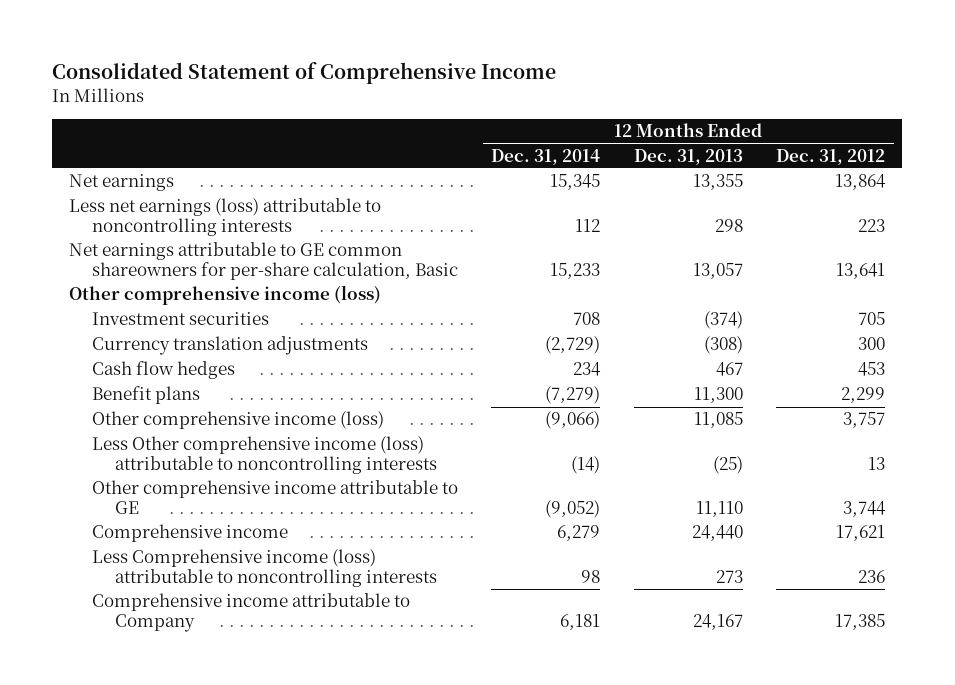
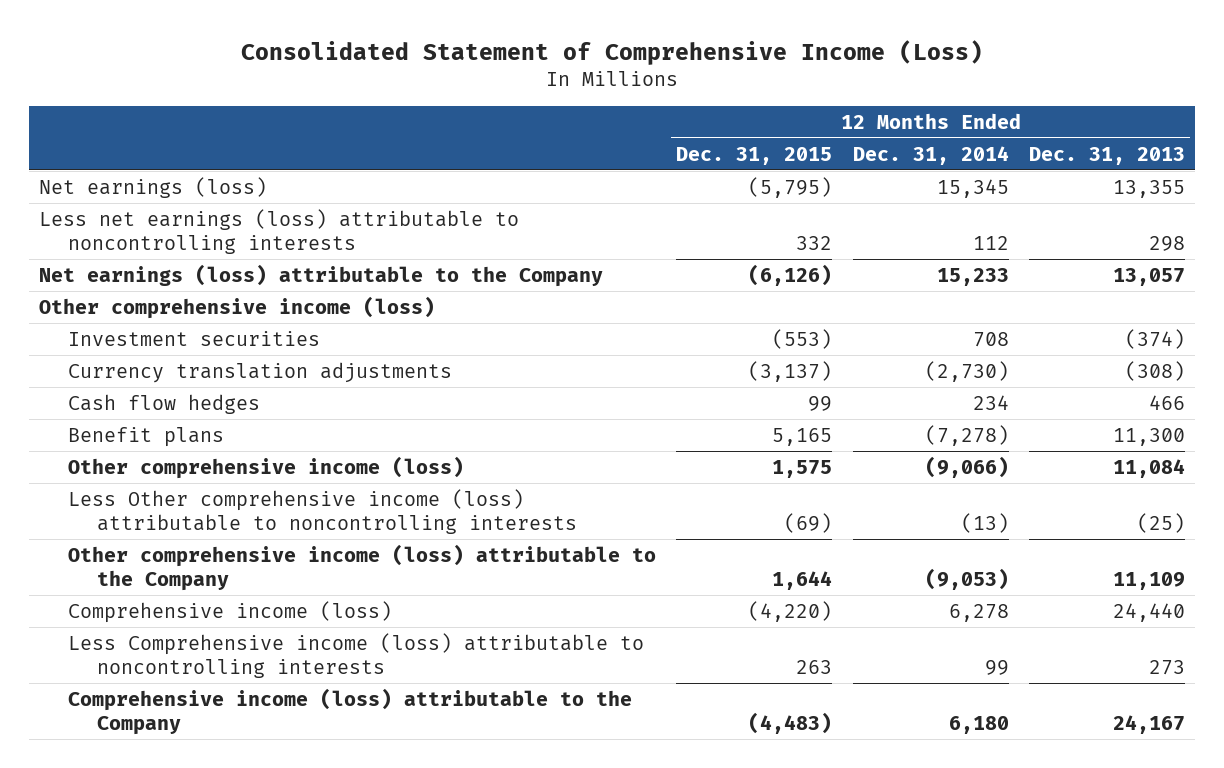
- Consolidated Statement of Comprehensive Income
+ Consolidated Statement of Comprehensive Income (Loss)
- | 12 Months Ended Dec. 31, 2014 | 12 Months Ended Dec. 31, 2013 | 12 Months Ended Dec. 31, 2012
+ | 12 Months Ended Dec. 31, 2015 | 12 Months Ended Dec. 31, 2014 | 12 Months Ended Dec. 31, 2013
- Net earnings | 15,345 | 13,355 | 13,864
+ Net earnings (loss) | (5,795) | 15,345 | 13,355
- Net earnings attributable to GE common shareowners for per-share calculation, Basic | 15,233 | 13,057 | 13,641
+ Net earnings (loss) attributable to the Company | (6,126) | 15,233 | 13,057
- Currency translation adjustments | (2,729) | (308) | 300
- Cash flow hedges | 234 | 467 | 453
- Benefit plans | (7,279) | 11,300 | 2,299
- Other comprehensive income (loss) | (9,066) | 11,085 | 3,757
- Less Other comprehensive income (loss) attributable to noncontrolling interests | (14) | (25) | 13
- Other comprehensive income attributable to GE | (9,052) | 11,110 | 3,744
- Comprehensive income | 6,279 | 24,440 | 17,621
- Less Comprehensive income (loss) attributable to noncontrolling interests | 98 | 273 | 236
- Comprehensive income attributable to Company | 6,181 | 24,167 | 17,385
+ Currency translation adjustments | (3,137) | (2,730) | (308)
+ Cash flow hedges | 99 | 234 | 466
+ Benefit plans | 5,165 | (7,278) | 11,300
+ Other comprehensive income (loss) | 1,575 | (9,066) | 11,084
+ Less Other comprehensive income (loss) attributable to noncontrolling interests | (69) | (13) | (25)
+ Other comprehensive income (loss) attributable to the Company | 1,644 | (9,053) | 11,109
+ Comprehensive income (loss) | (4,220) | 6,278 | 24,440
+ Less Comprehensive income (loss) attributable to noncontrolling interests | 263 | 99 | 273
+ Comprehensive income (loss) attributable to the Company | (4,483) | 6,180 | 24,167

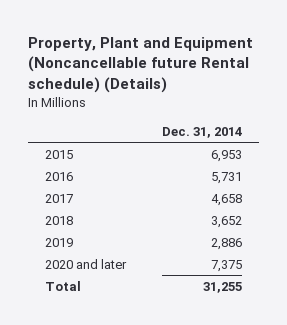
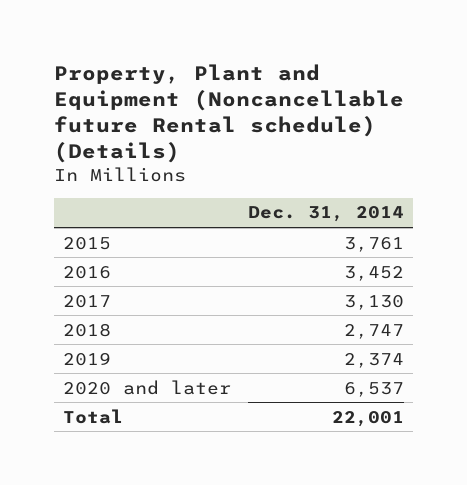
- 2015 | 6,953
- 2016 | 5,731
- 2017 | 4,658
- 2018 | 3,652
- 2019 | 2,886
- 2020 and later | 7,375
- Total | 31,255
+ 2015 | 3,761
+ 2016 | 3,452
+ 2017 | 3,130
+ 2018 | 2,747
+ 2019 | 2,374
+ 2020 and later | 6,537
+ Total | 22,001

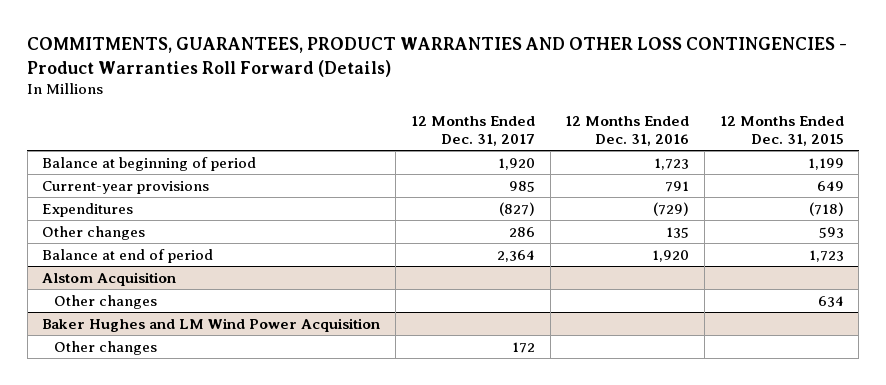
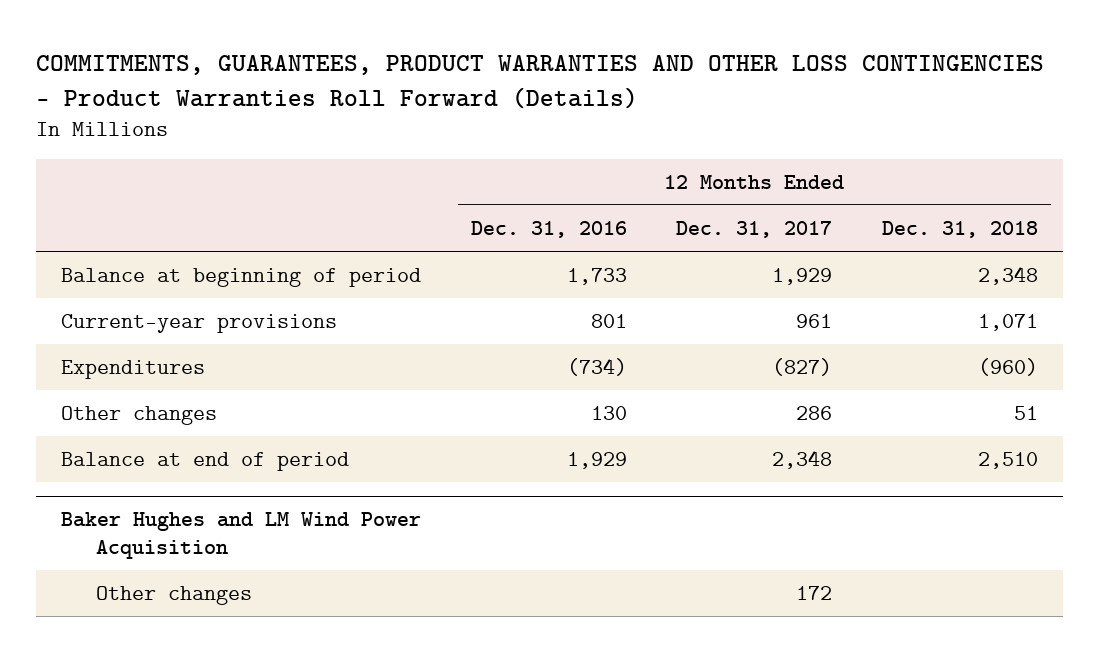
- | 12 Months Ended Dec. 31, 2017 | 12 Months Ended Dec. 31, 2016 | 12 Months Ended Dec. 31, 2015
+ | 12 Months Ended Dec. 31, 2016 | 12 Months Ended Dec. 31, 2017 | 12 Months Ended Dec. 31, 2018
- Balance at beginning of period | 1,920 | 1,723 | 1,199
- Current-year provisions | 985 | 791 | 649
- Expenditures | (827) | (729) | (718)
- Other changes | 286 | 135 | 593
- Balance at end of period | 2,364 | 1,920 | 1,723
- Alstom Acquisition
- Other changes | | | 634
+ Balance at beginning of period | 1,733 | 1,929 | 2,348
+ Current-year provisions | 801 | 961 | 1,071
+ Expenditures | (734) | (827) | (960)
+ Other changes | 130 | 286 | 51
+ Balance at end of period | 1,929 | 2,348 | 2,510

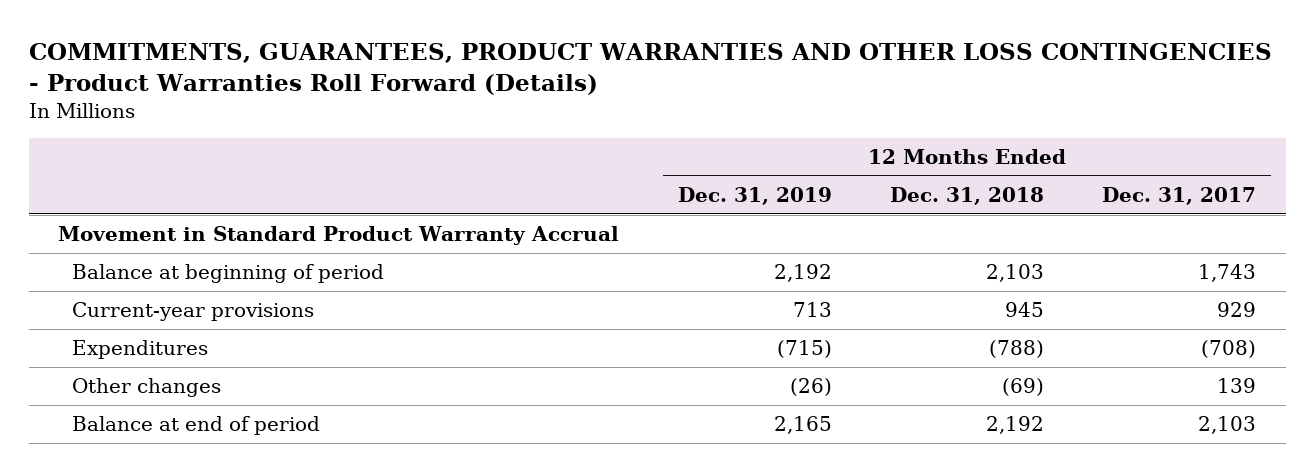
- | 12 Months Ended Dec. 31, 2016 | 12 Months Ended Dec. 31, 2017 | 12 Months Ended Dec. 31, 2018
+ | 12 Months Ended Dec. 31, 2019 | 12 Months Ended Dec. 31, 2018 | 12 Months Ended Dec. 31, 2017
- Balance at beginning of period | 1,733 | 1,929 | 2,348
- Current-year provisions | 801 | 961 | 1,071
- Expenditures | (734) | (827) | (960)
- Other changes | 130 | 286 | 51
- Balance at end of period | 1,929 | 2,348 | 2,510
- Baker Hughes and LM Wind Power Acquisition
- Other changes | | 172 |
+ Movement in Standard Product Warranty Accrual
+ Balance at beginning of period | 2,192 | 2,103 | 1,743
+ Current-year provisions | 713 | 945 | 929
+ Expenditures | (715) | (788) | (708)
+ Other changes | (26) | (69) | 139
+ Balance at end of period | 2,165 | 2,192 | 2,103

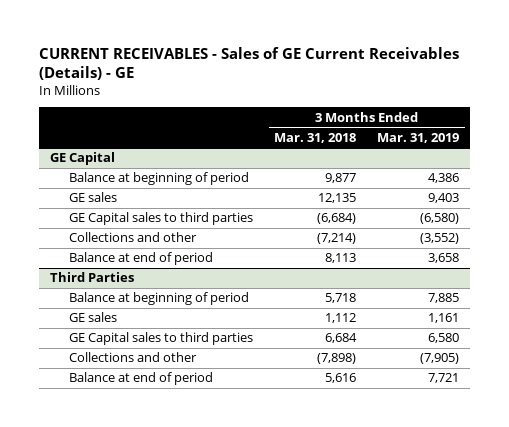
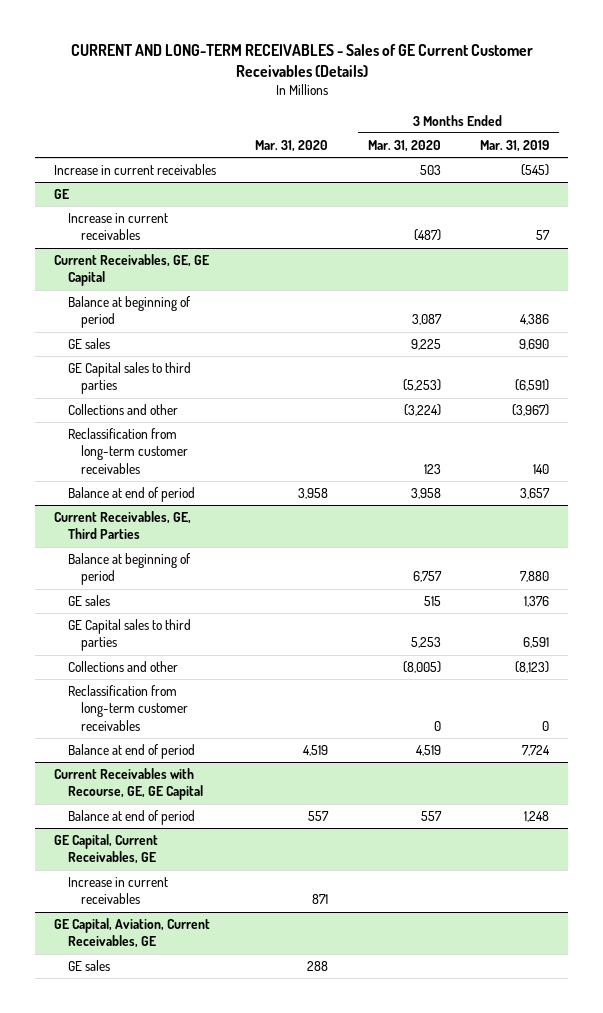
- CURRENT RECEIVABLES - Sales of GE Current Receivables (Details) - GE
+ CURRENT AND LONG-TERM RECEIVABLES - Sales of GE Current Customer Receivables (Details)
- | 3 Months Ended Mar. 31, 2018 | 3 Months Ended Mar. 31, 2019
+ | Mar. 31, 2020 | 3 Months Ended Mar. 31, 2020 | 3 Months Ended Mar. 31, 2019
- GE Capital
+ Increase in current receivables | | 503 | (545)
+ GE
+ Increase in current receivables | | (487) | 57
+ Current Receivables, GE, GE Capital
- GE sales | 12,135 | 9,403
- GE Capital sales to third parties | (6,684) | (6,580)
- Collections and other | (7,214) | (3,552)
- Balance at end of period | 8,113 | 3,658
- Third Parties
- Balance at beginning of period | 5,718 | 7,885
- GE sales | 1,112 | 1,161
- GE Capital sales to third parties | 6,684 | 6,580
- Collections and other | (7,898) | (7,905)
- Balance at end of period | 5,616 | 7,721
+ GE sales | | 9,225 | 9,690
+ GE Capital sales to third parties | | (5,253) | (6,591)
+ Collections and other | | (3,224) | (3,967)
+ Reclassification from long-term customer receivables | | 123 | 140
+ Balance at end of period | 3,958 | 3,958 | 3,657
+ Current Receivables, GE, Third Parties
+ Balance at beginning of period | | 6,757 | 7,880
+ GE sales | | 515 | 1,376
+ GE Capital sales to third parties | | 5,253 | 6,591
+ Collections and other | | (8,005) | (8,123)
+ Reclassification from long-term customer receivables | | 0 | 0
+ Balance at end of period | 4,519 | 4,519 | 7,724
+ Current Receivables with Recourse, GE, GE Capital
+ Balance at end of period | 557 | 557 | 1,248
+ GE Capital, Current Receivables, GE
+ Increase in current receivables | 871 | |
+ GE Capital, Aviation, Current Receivables, GE
+ GE sales | 288 | |

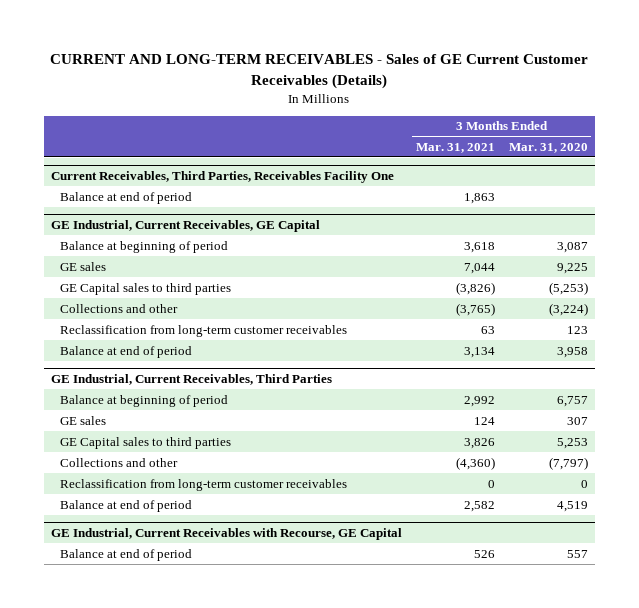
- | Mar. 31, 2020 | 3 Months Ended Mar. 31, 2020 | 3 Months Ended Mar. 31, 2019
+ | 3 Months Ended Mar. 31, 2021 | 3 Months Ended Mar. 31, 2020
- Increase in current receivables | | 503 | (545)
- GE
- Increase in current receivables | | (487) | 57
- Current Receivables, GE, GE Capital
+ Current Receivables, Third Parties, Receivables Facility One
+ Balance at end of period | 1,863 |
+ GE Industrial, Current Receivables, GE Capital
- Current Receivables, GE, Third Parties
+ GE Industrial, Current Receivables, Third Parties
- GE sales | | 515 | 1,376
+ GE sales | 124 | 307
- Collections and other | | (8,005) | (8,123)
+ Collections and other | (4,360) | (7,797)
- Current Receivables with Recourse, GE, GE Capital
+ GE Industrial, Current Receivables with Recourse, GE Capital
- GE Capital, Current Receivables, GE
- Increase in current receivables | 871 | |
- GE Capital, Aviation, Current Receivables, GE
- GE sales | 288 | |

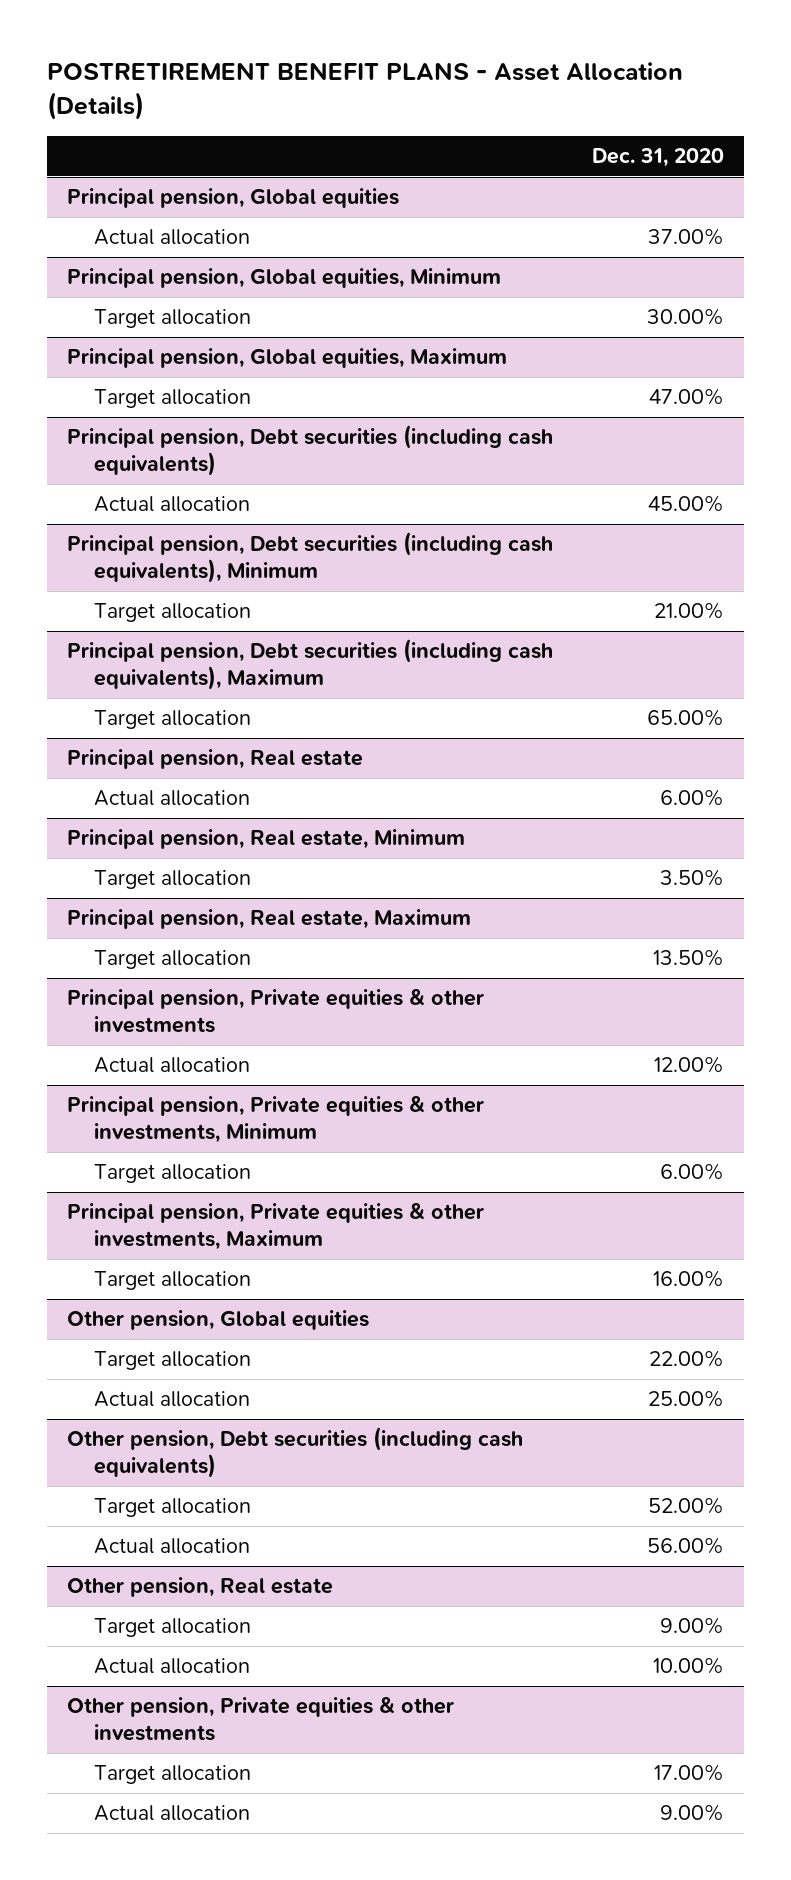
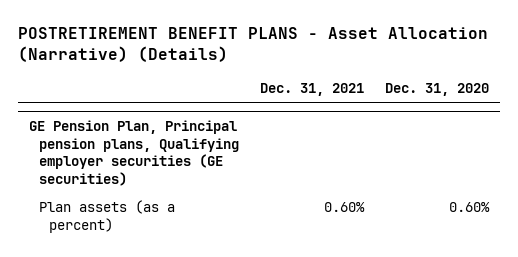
- POSTRETIREMENT BENEFIT PLANS - Asset Allocation (Details)
+ POSTRETIREMENT BENEFIT PLANS - Asset Allocation (Narrative) (Details)
- | Dec. 31, 2020
+ | Dec. 31, 2021 | Dec. 31, 2020
- Principal pension, Global equities
- Actual allocation | 37.00%
- Principal pension, Global equities, Minimum
- Target allocation | 30.00%
- Principal pension, Global equities, Maximum
- Target allocation | 47.00%
- Principal pension, Debt securities (including cash equivalents)
- Actual allocation | 45.00%
- Principal pension, Debt securities (including cash equivalents), Minimum
- Target allocation | 21.00%
- Principal pension, Debt securities (including cash equivalents), Maximum
- Target allocation | 65.00%
- Principal pension, Real estate
- Actual allocation | 6.00%
- Principal pension, Real estate, Minimum
- Target allocation | 3.50%
- Principal pension, Real estate, Maximum
- Target allocation | 13.50%
- Principal pension, Private equities & other investments
- Actual allocation | 12.00%
- Principal pension, Private equities & other investments, Minimum
- Target allocation | 6.00%
- Principal pension, Private equities & other investments, Maximum
- Target allocation | 16.00%
- Other pension, Global equities
- Target allocation | 22.00%
- Actual allocation | 25.00%
- Other pension, Debt securities (including cash equivalents)
- Target allocation | 52.00%
- Actual allocation | 56.00%
- Other pension, Real estate
- Target allocation | 9.00%
- Actual allocation | 10.00%
- Other pension, Private equities & other investments
- Target allocation | 17.00%
- Actual allocation | 9.00%
+ GE Pension Plan, Principal pension plans, Qualifying employer securities (GE securities)
+ Plan assets (as a percent) | 0.60% | 0.60%

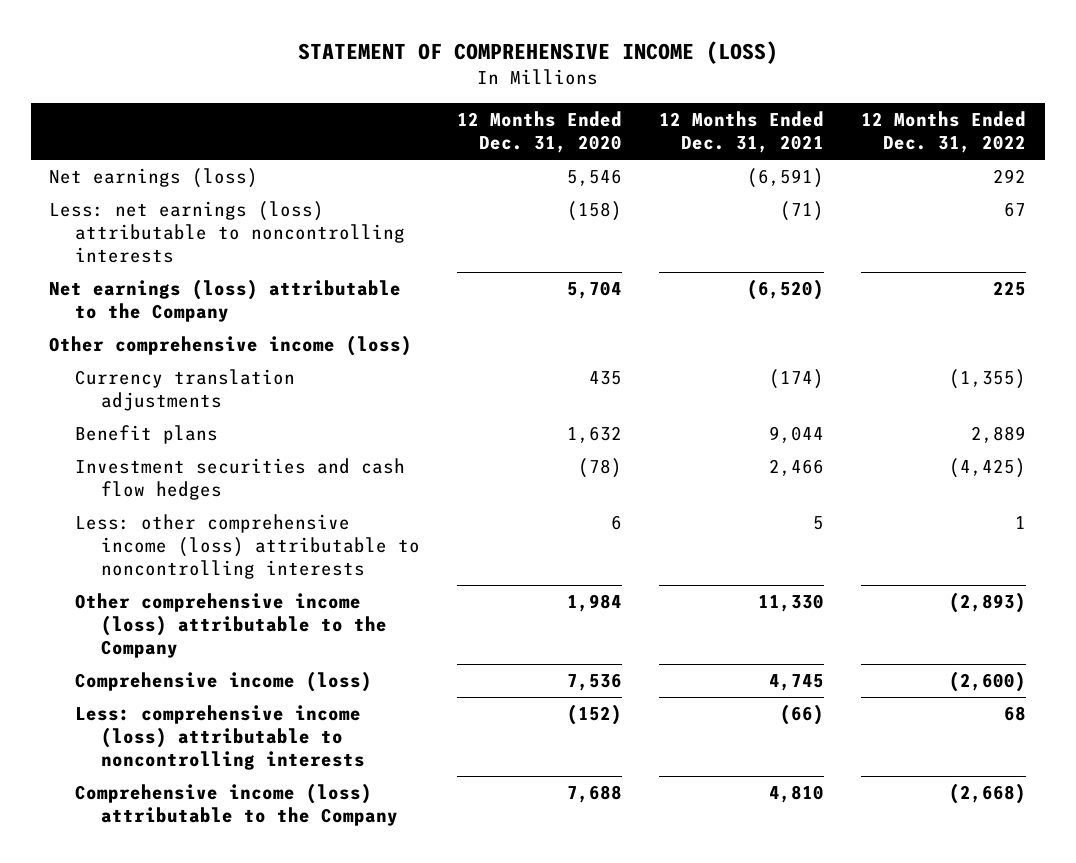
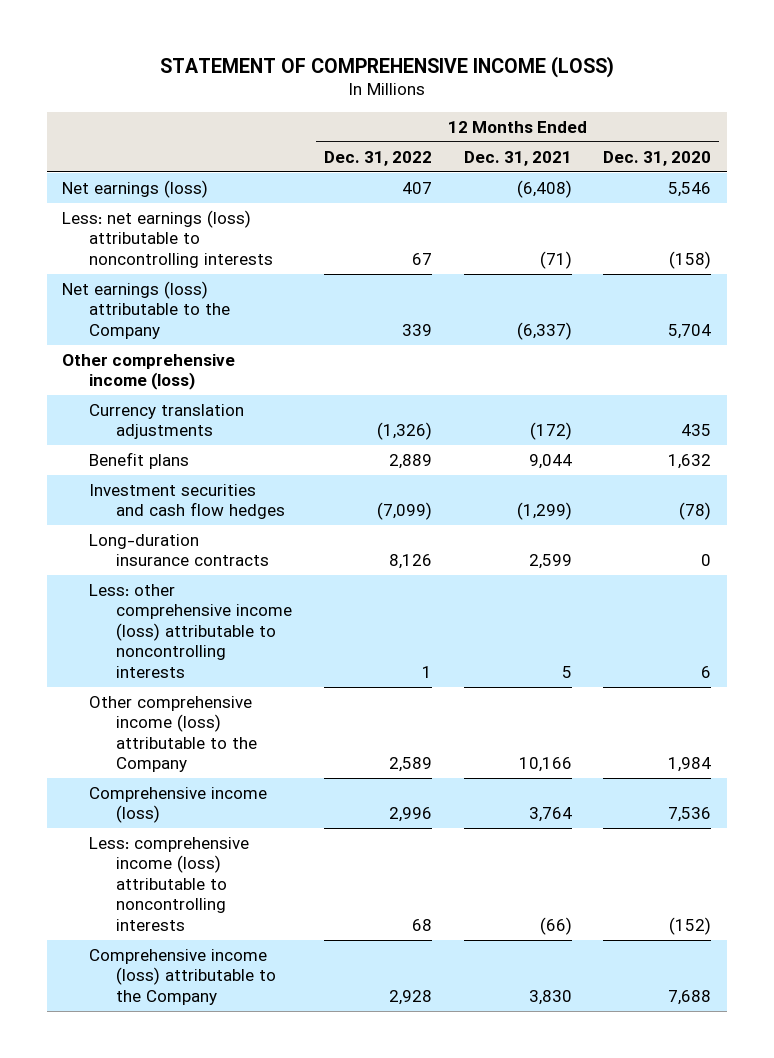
- | 12 Months Ended Dec. 31, 2020 | 12 Months Ended Dec. 31, 2021 | 12 Months Ended Dec. 31, 2022
+ | 12 Months Ended Dec. 31, 2022 | 12 Months Ended Dec. 31, 2021 | 12 Months Ended Dec. 31, 2020
- Net earnings (loss) | 5,546 | (6,591) | 292
+ Net earnings (loss) | 407 | (6,408) | 5,546
- Net earnings (loss) attributable to the Company | 5,704 | (6,520) | 225
+ Net earnings (loss) attributable to the Company | 339 | (6,337) | 5,704
- Currency translation adjustments | 435 | (174) | (1,355)
+ Currency translation adjustments | (1,326) | (172) | 435
- Investment securities and cash flow hedges | (78) | 2,466 | (4,425)
+ Investment securities and cash flow hedges | (7,099) | (1,299) | (78)
+ Long-duration insurance contracts | 8,126 | 2,599 | 0
- Other comprehensive income (loss) attributable to the Company | 1,984 | 11,330 | (2,893)
- Comprehensive income (loss) | 7,536 | 4,745 | (2,600)
+ Other comprehensive income (loss) attributable to the Company | 2,589 | 10,166 | 1,984
+ Comprehensive income (loss) | 2,996 | 3,764 | 7,536
- Comprehensive income (loss) attributable to the Company | 7,688 | 4,810 | (2,668)
+ Comprehensive income (loss) attributable to the Company | 2,928 | 3,830 | 7,688

